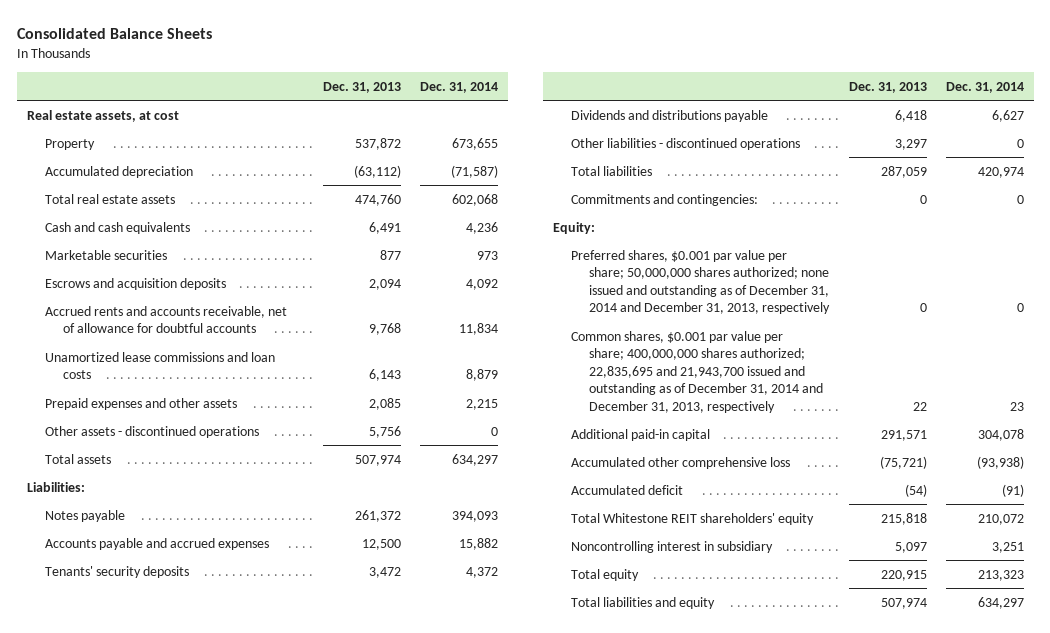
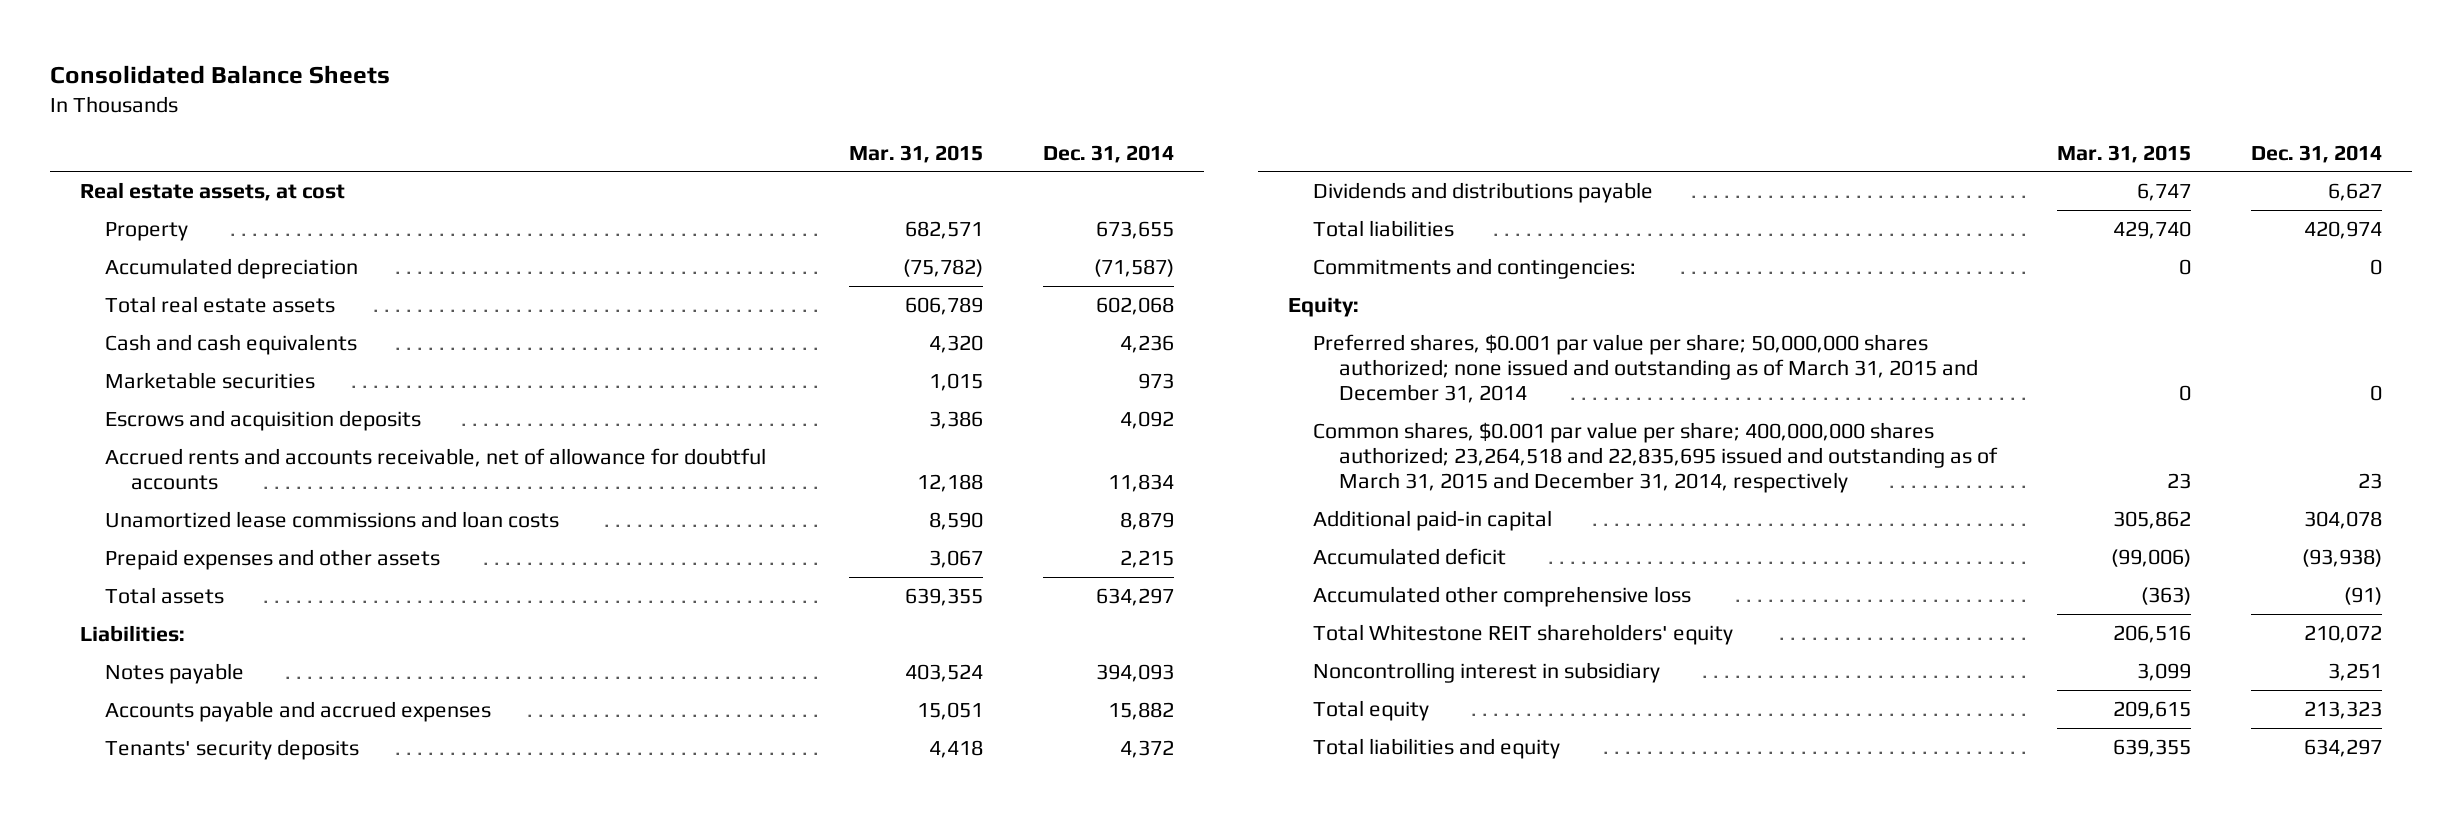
- | Dec. 31, 2013 | Dec. 31, 2014
+ | Mar. 31, 2015 | Dec. 31, 2014
- Other assets - discontinued operations | 5,756 | 0
- Other liabilities - discontinued operations | 3,297 | 0
- Preferred shares, $0.001 par value per share; 50,000,000 shares authorized; none issued and outstanding as of December 31, 2014 and December 31, 2013, respectively | 0 | 0
- Common shares, $0.001 par value per share; 400,000,000 shares authorized; 22,835,695 and 21,943,700 issued and outstanding as of December 31, 2014 and December 31, 2013, respectively | 22 | 23
+ Preferred shares, $0.001 par value per share; 50,000,000 shares authorized; none issued and outstanding as of March 31, 2015 and December 31, 2014 | 0 | 0
+ Common shares, $0.001 par value per share; 400,000,000 shares authorized; 23,264,518 and 22,835,695 issued and outstanding as of March 31, 2015 and December 31, 2014, respectively | 23 | 23
- Accumulated other comprehensive loss | (75,721) | (93,938)
- Accumulated deficit | (54) | (91)
+ Accumulated deficit | (99,006) | (93,938)
+ Accumulated other comprehensive loss | (363) | (91)

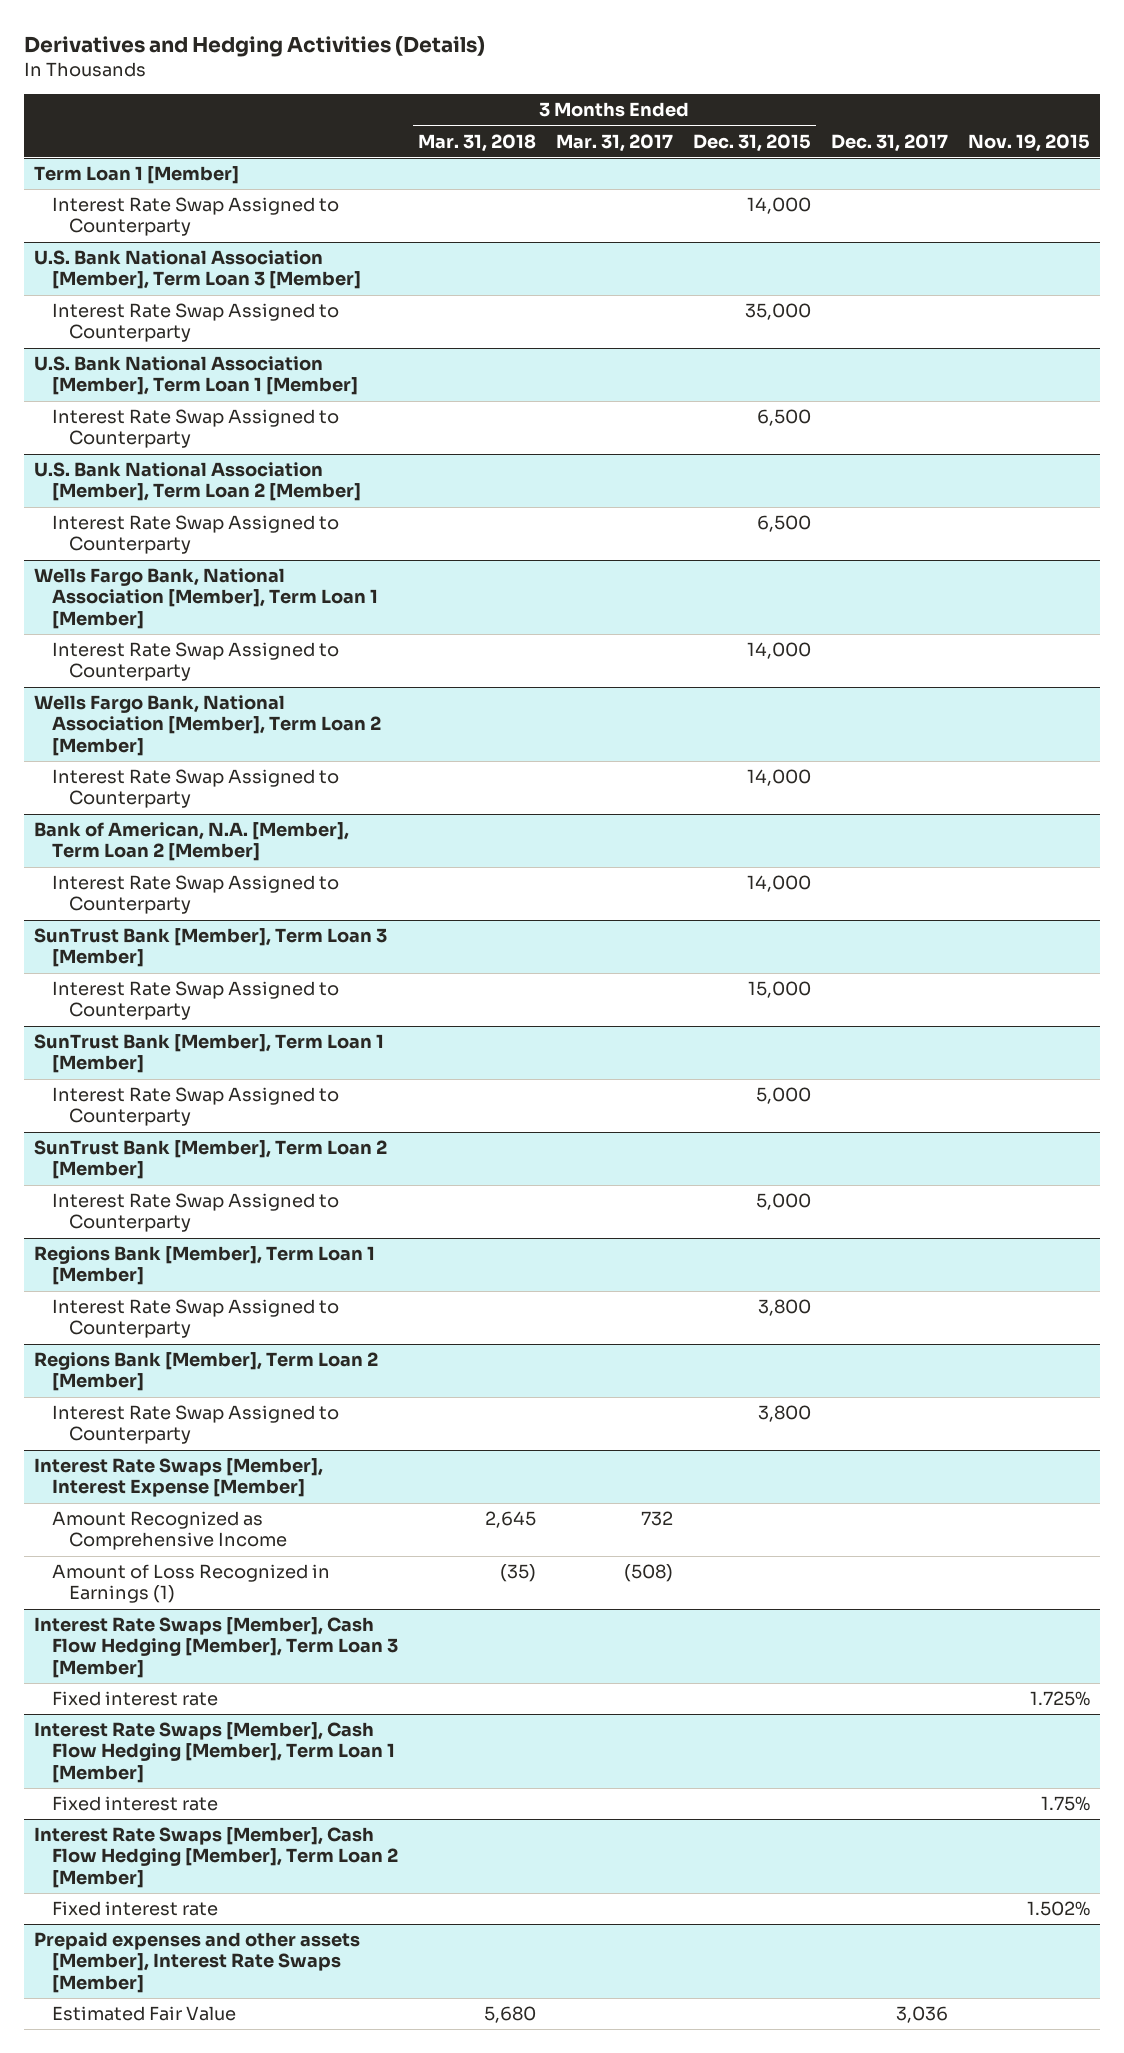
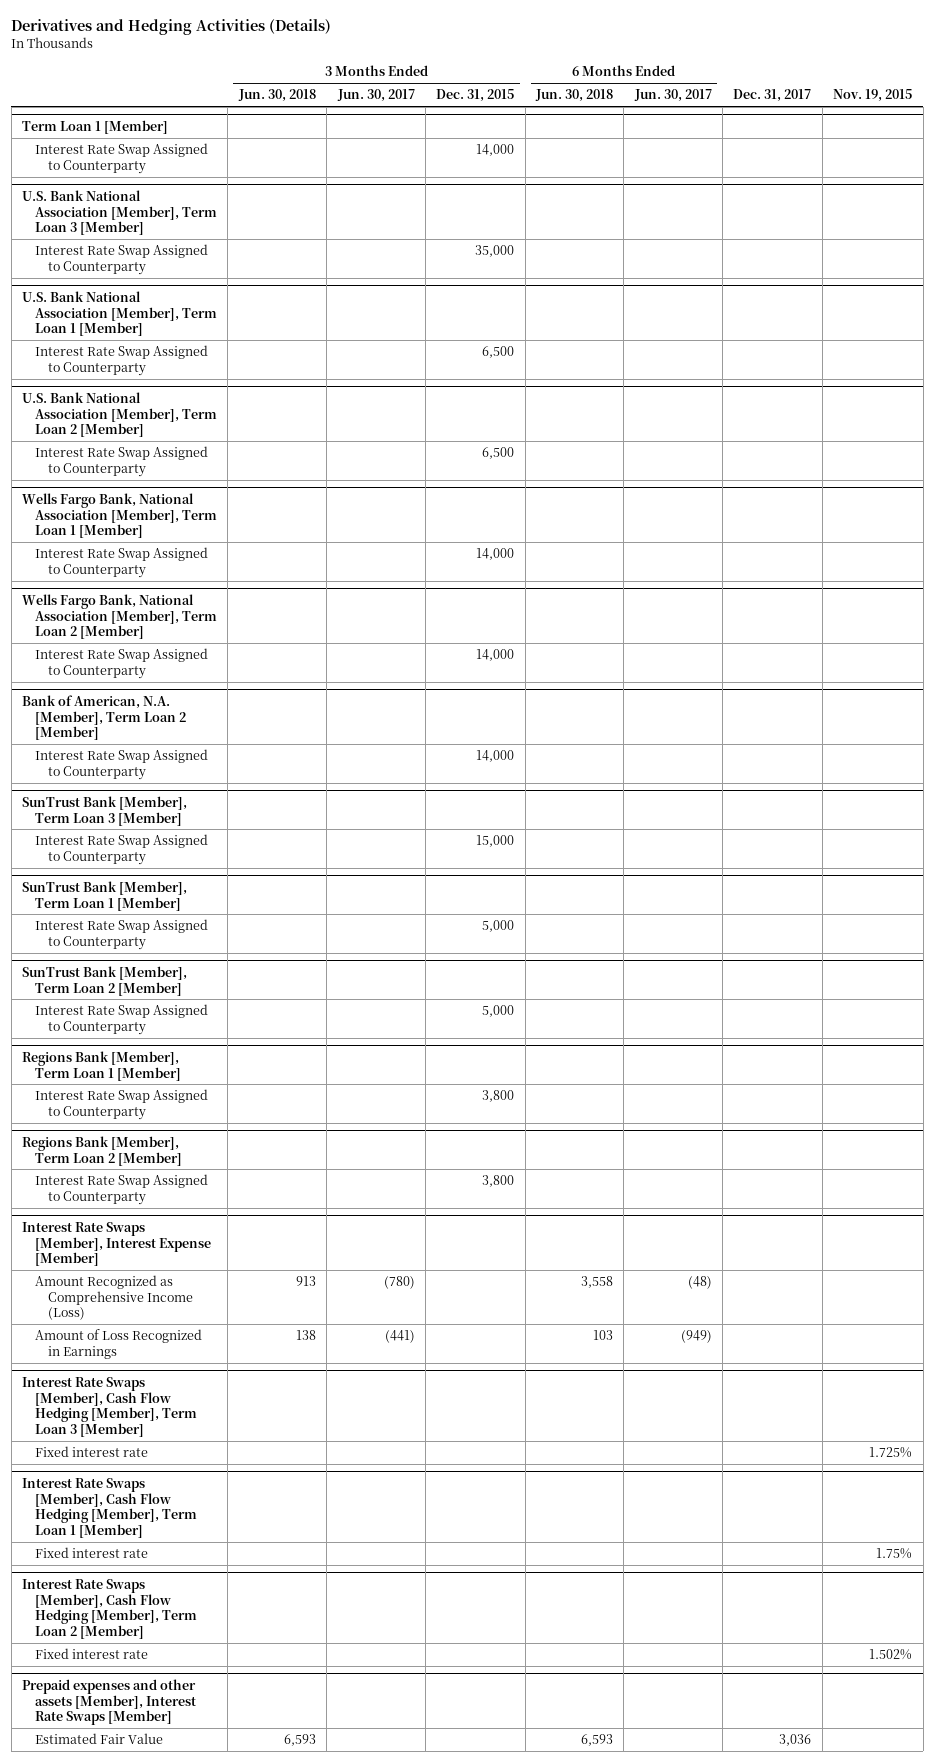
- | 3 Months Ended Mar. 31, 2018 | 3 Months Ended Mar. 31, 2017 | 3 Months Ended Dec. 31, 2015 | Dec. 31, 2017 | Nov. 19, 2015
+ | 3 Months Ended Jun. 30, 2018 | 3 Months Ended Jun. 30, 2017 | 3 Months Ended Dec. 31, 2015 | 6 Months Ended Jun. 30, 2018 | 6 Months Ended Jun. 30, 2017 | Dec. 31, 2017 | Nov. 19, 2015
@ Interest Rate Swaps [Member], Interest Expense [Member]
- Amount Recognized as Comprehensive Income | 2,645 | 732 | | |
- Amount of Loss Recognized in Earnings (1) | (35) | (508) | | |
+ Amount Recognized as Comprehensive Income (Loss) | 913 | (780) | | 3,558 | (48) | |
+ Amount of Loss Recognized in Earnings | 138 | (441) | | 103 | (949) | |

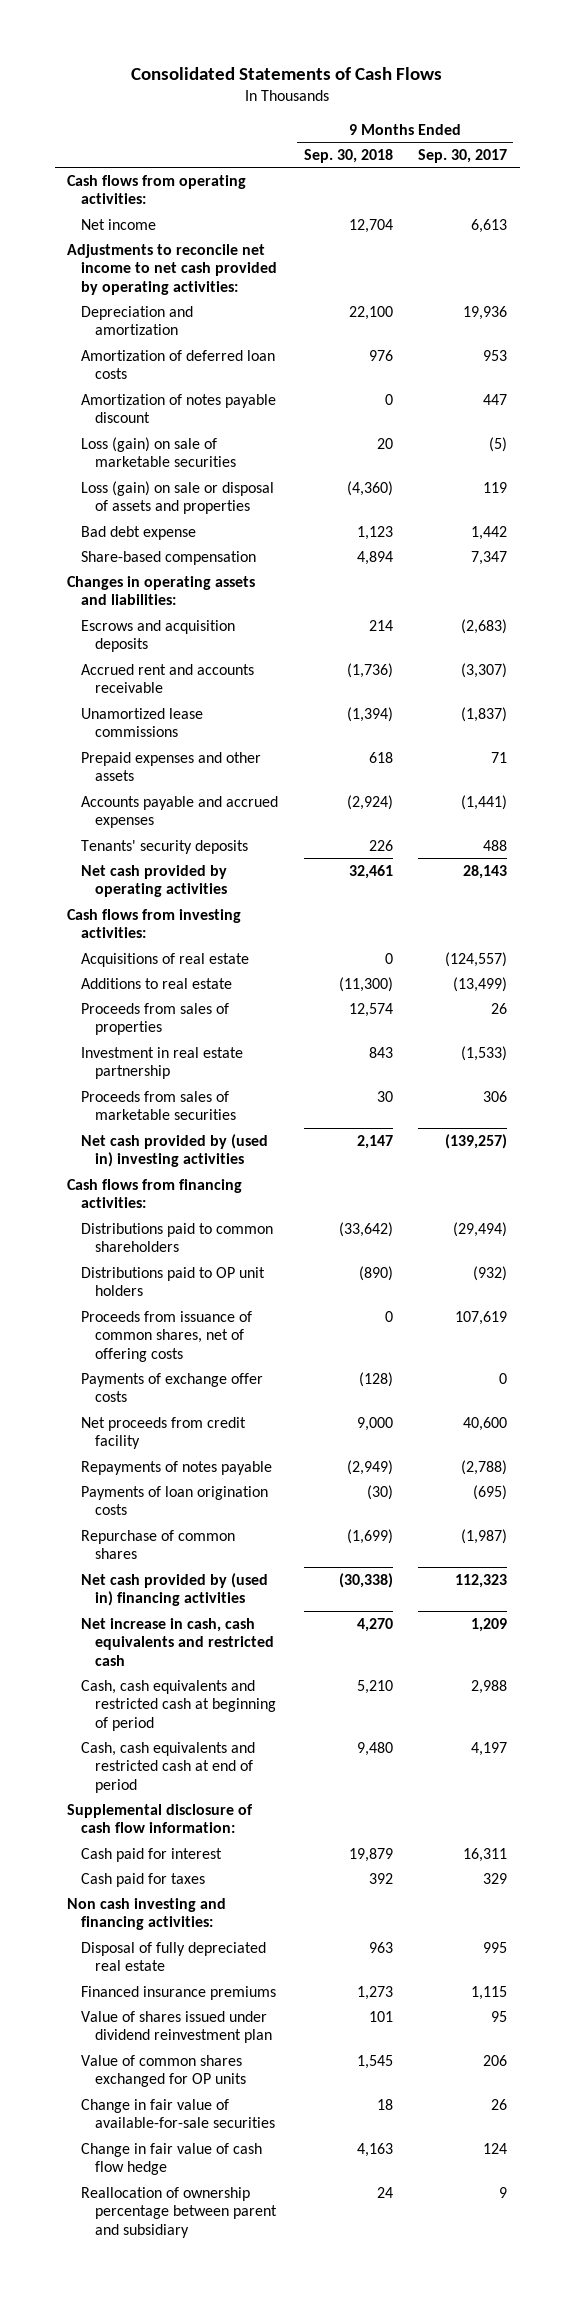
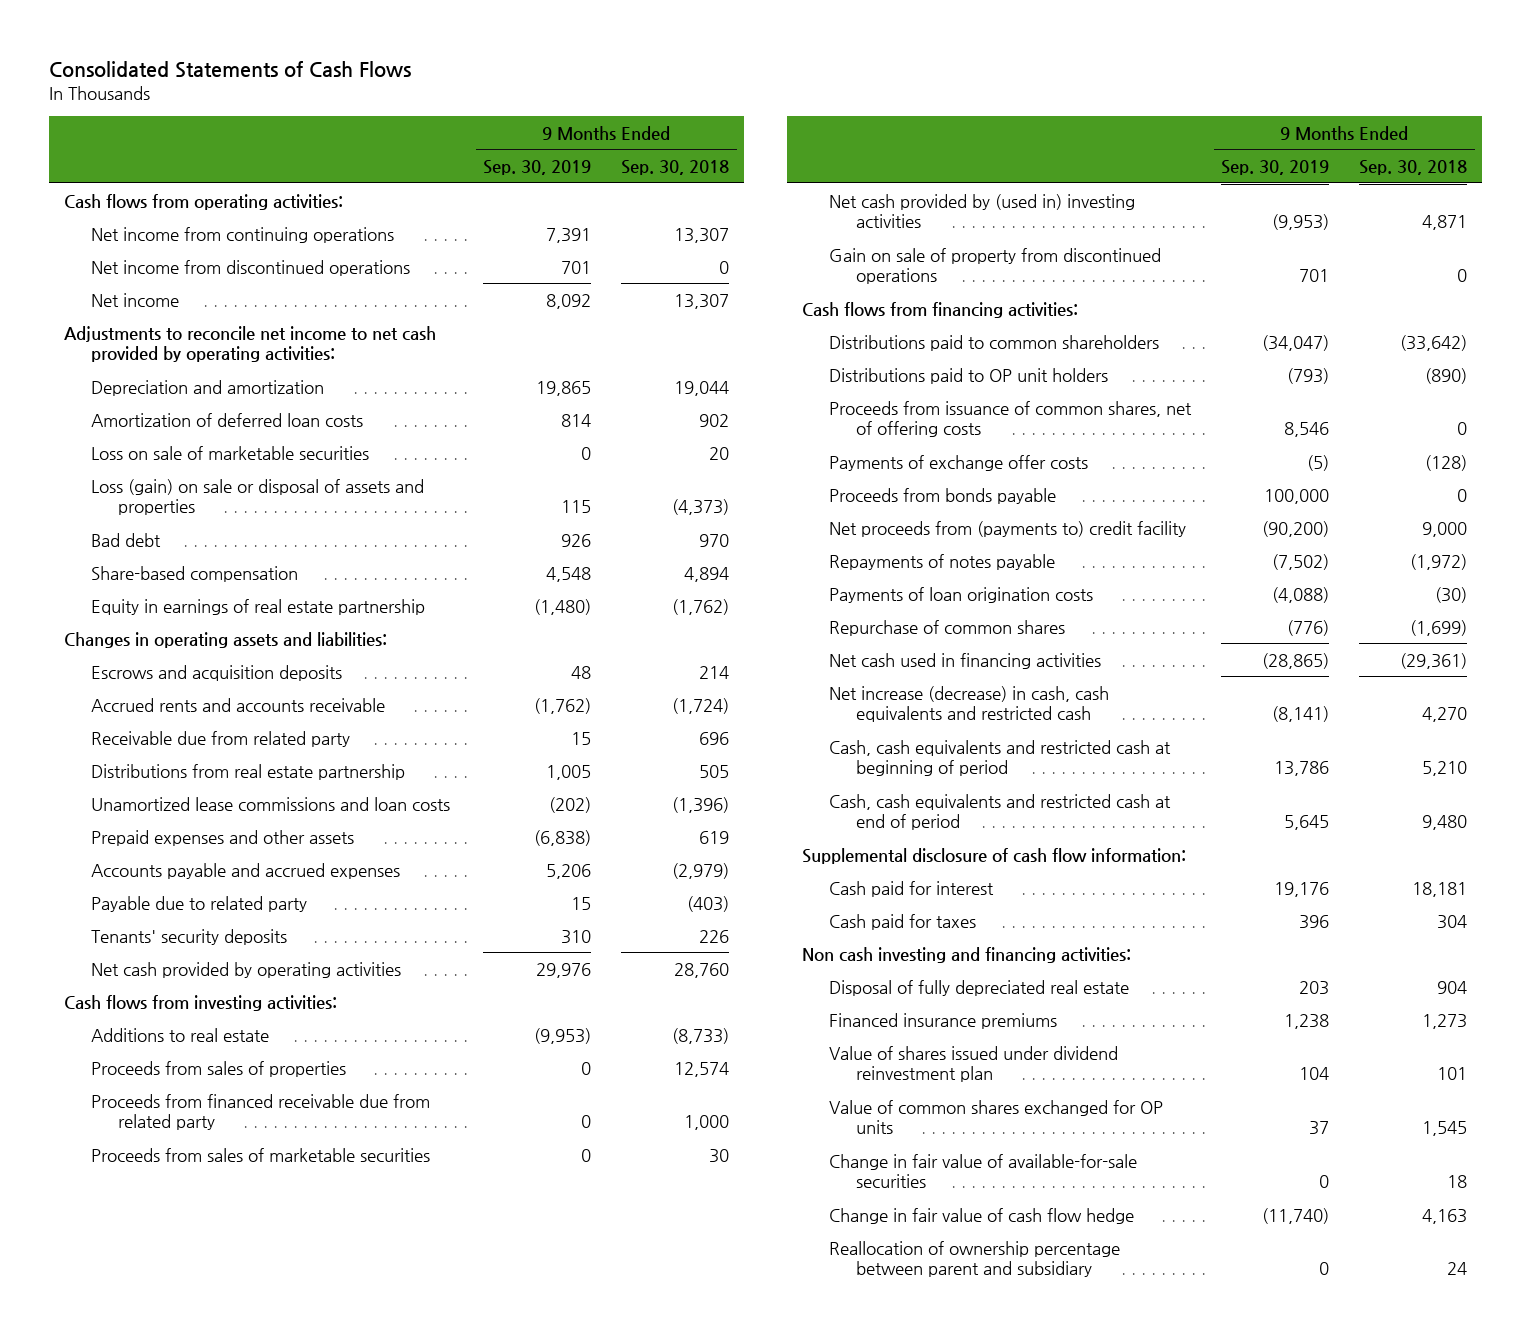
- | 9 Months Ended Sep. 30, 2018 | 9 Months Ended Sep. 30, 2017
+ | 9 Months Ended Sep. 30, 2019 | 9 Months Ended Sep. 30, 2018
- Net income | 12,704 | 6,613
+ Net income from continuing operations | 7,391 | 13,307
+ Net income from discontinued operations | 701 | 0
+ Net income | 8,092 | 13,307
- Depreciation and amortization | 22,100 | 19,936
- Amortization of deferred loan costs | 976 | 953
- Amortization of notes payable discount | 0 | 447
- Loss (gain) on sale of marketable securities | 20 | (5)
- Loss (gain) on sale or disposal of assets and properties | (4,360) | 119
- Bad debt expense | 1,123 | 1,442
+ Depreciation and amortization | 19,865 | 19,044
+ Amortization of deferred loan costs | 814 | 902
+ Loss on sale of marketable securities | 0 | 20
+ Loss (gain) on sale or disposal of assets and properties | 115 | (4,373)
+ Bad debt | 926 | 970
+ Equity in earnings of real estate partnership | (1,480) | (1,762)
- Accrued rent and accounts receivable | (1,736) | (3,307)
- Unamortized lease commissions | (1,394) | (1,837)
- Prepaid expenses and other assets | 618 | 71
- Accounts payable and accrued expenses | (2,924) | (1,441)
+ Accrued rents and accounts receivable | (1,762) | (1,724)
+ Receivable due from related party | 15 | 696
+ Distributions from real estate partnership | 1,005 | 505
+ Unamortized lease commissions and loan costs | (202) | (1,396)
+ Prepaid expenses and other assets | (6,838) | 619
+ Accounts payable and accrued expenses | 5,206 | (2,979)
+ Payable due to related party | 15 | (403)
- Net cash provided by operating activities | 32,461 | 28,143
+ Net cash provided by operating activities | 29,976 | 28,760
- Acquisitions of real estate | 0 | (124,557)
- Additions to real estate | (11,300) | (13,499)
+ Additions to real estate | (9,953) | (8,733)
- Investment in real estate partnership | 843 | (1,533)
+ Proceeds from financed receivable due from related party | 0 | 1,000
- Net cash provided by (used in) investing activities | 2,147 | (139,257)
+ Net cash provided by (used in) investing activities | (9,953) | 4,871
+ Gain on sale of property from discontinued operations | 701 | 0
- Net proceeds from credit facility | 9,000 | 40,600
- Repayments of notes payable | (2,949) | (2,788)
+ Proceeds from bonds payable | 100,000 | 0
+ Net proceeds from (payments to) credit facility | (90,200) | 9,000
+ Repayments of notes payable | (7,502) | (1,972)
- Net cash provided by (used in) financing activities | (30,338) | 112,323
- Net increase in cash, cash equivalents and restricted cash | 4,270 | 1,209
+ Net cash used in financing activities | (28,865) | (29,361)
+ Net increase (decrease) in cash, cash equivalents and restricted cash | (8,141) | 4,270
- Cash paid for interest | 19,879 | 16,311
- Cash paid for taxes | 392 | 329
+ Cash paid for interest | 19,176 | 18,181
+ Cash paid for taxes | 396 | 304
- Disposal of fully depreciated real estate | 963 | 995
+ Disposal of fully depreciated real estate | 203 | 904

